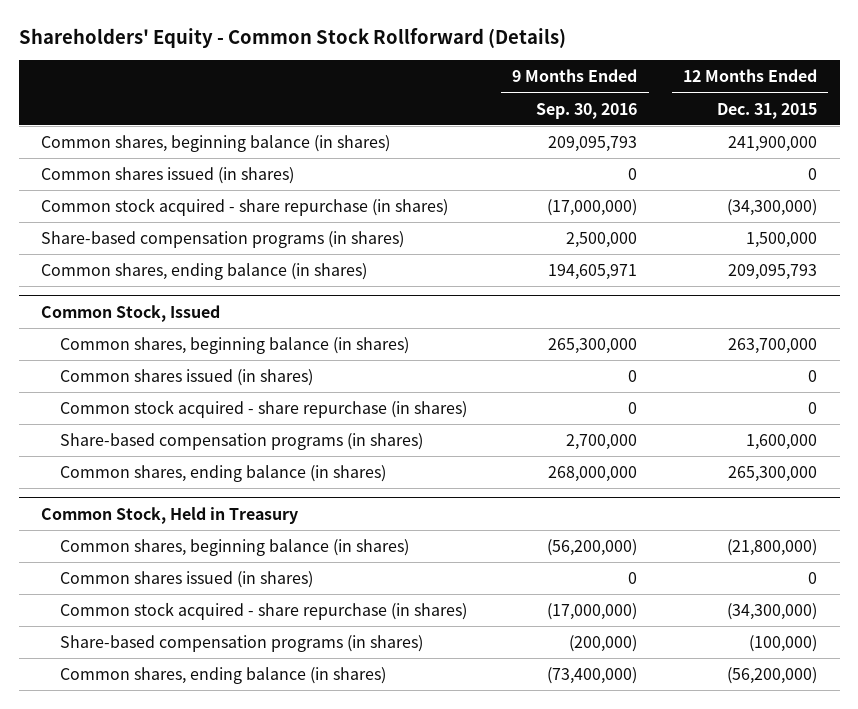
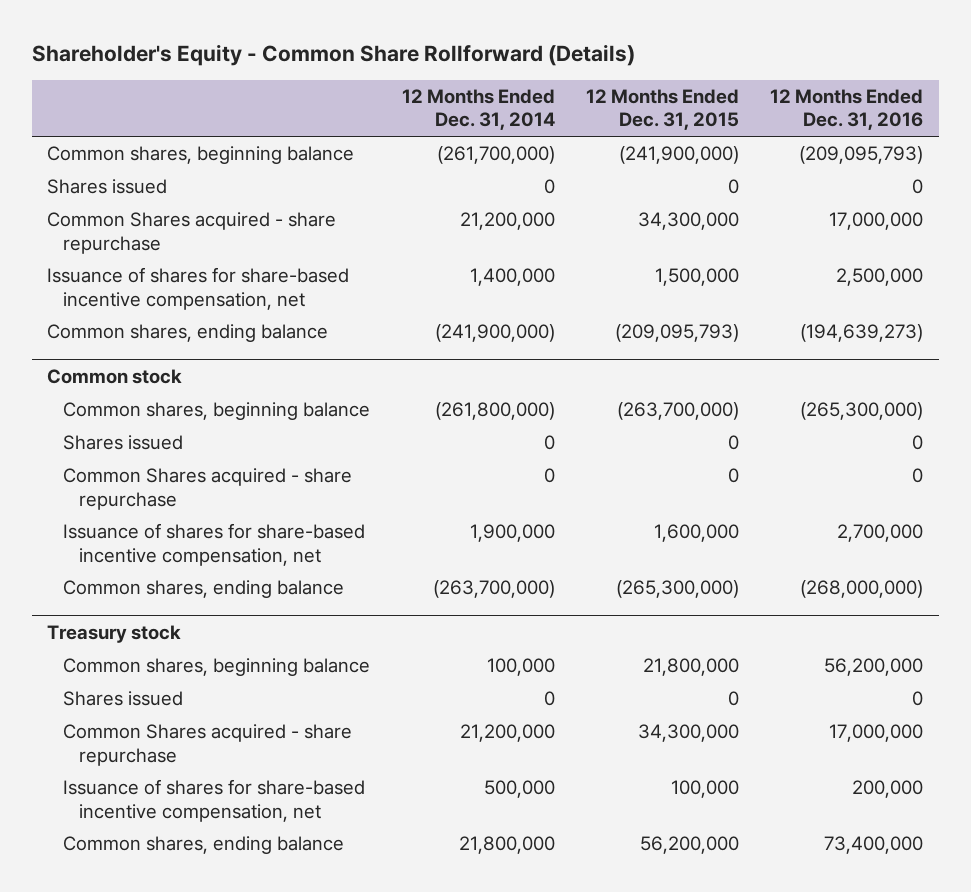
- Shareholders' Equity - Common Stock Rollforward (Details)
+ Shareholder's Equity - Common Share Rollforward (Details)
- | 9 Months Ended Sep. 30, 2016 | 12 Months Ended Dec. 31, 2015
+ | 12 Months Ended Dec. 31, 2014 | 12 Months Ended Dec. 31, 2015 | 12 Months Ended Dec. 31, 2016
- Common shares, beginning balance (in shares) | 209,095,793 | 241,900,000
- Common shares issued (in shares) | 0 | 0
- Common stock acquired - share repurchase (in shares) | (17,000,000) | (34,300,000)
- Share-based compensation programs (in shares) | 2,500,000 | 1,500,000
- Common shares, ending balance (in shares) | 194,605,971 | 209,095,793
- Common Stock, Issued
- Common shares, beginning balance (in shares) | 265,300,000 | 263,700,000
- Common shares issued (in shares) | 0 | 0
- Common stock acquired - share repurchase (in shares) | 0 | 0
- Share-based compensation programs (in shares) | 2,700,000 | 1,600,000
- Common shares, ending balance (in shares) | 268,000,000 | 265,300,000
- Common Stock, Held in Treasury
- Common shares, beginning balance (in shares) | (56,200,000) | (21,800,000)
- Common shares issued (in shares) | 0 | 0
- Common stock acquired - share repurchase (in shares) | (17,000,000) | (34,300,000)
- Share-based compensation programs (in shares) | (200,000) | (100,000)
- Common shares, ending balance (in shares) | (73,400,000) | (56,200,000)
+ Common shares, beginning balance | (261,700,000) | (241,900,000) | (209,095,793)
+ Shares issued | 0 | 0 | 0
+ Common Shares acquired - share repurchase | 21,200,000 | 34,300,000 | 17,000,000
+ Issuance of shares for share-based incentive compensation, net | 1,400,000 | 1,500,000 | 2,500,000
+ Common shares, ending balance | (241,900,000) | (209,095,793) | (194,639,273)
+ Common stock
+ Common shares, beginning balance | (261,800,000) | (263,700,000) | (265,300,000)
+ Shares issued | 0 | 0 | 0
+ Common Shares acquired - share repurchase | 0 | 0 | 0
+ Issuance of shares for share-based incentive compensation, net | 1,900,000 | 1,600,000 | 2,700,000
+ Common shares, ending balance | (263,700,000) | (265,300,000) | (268,000,000)
+ Treasury stock
+ Common shares, beginning balance | 100,000 | 21,800,000 | 56,200,000
+ Shares issued | 0 | 0 | 0
+ Common Shares acquired - share repurchase | 21,200,000 | 34,300,000 | 17,000,000
+ Issuance of shares for share-based incentive compensation, net | 500,000 | 100,000 | 200,000
+ Common shares, ending balance | 21,800,000 | 56,200,000 | 73,400,000

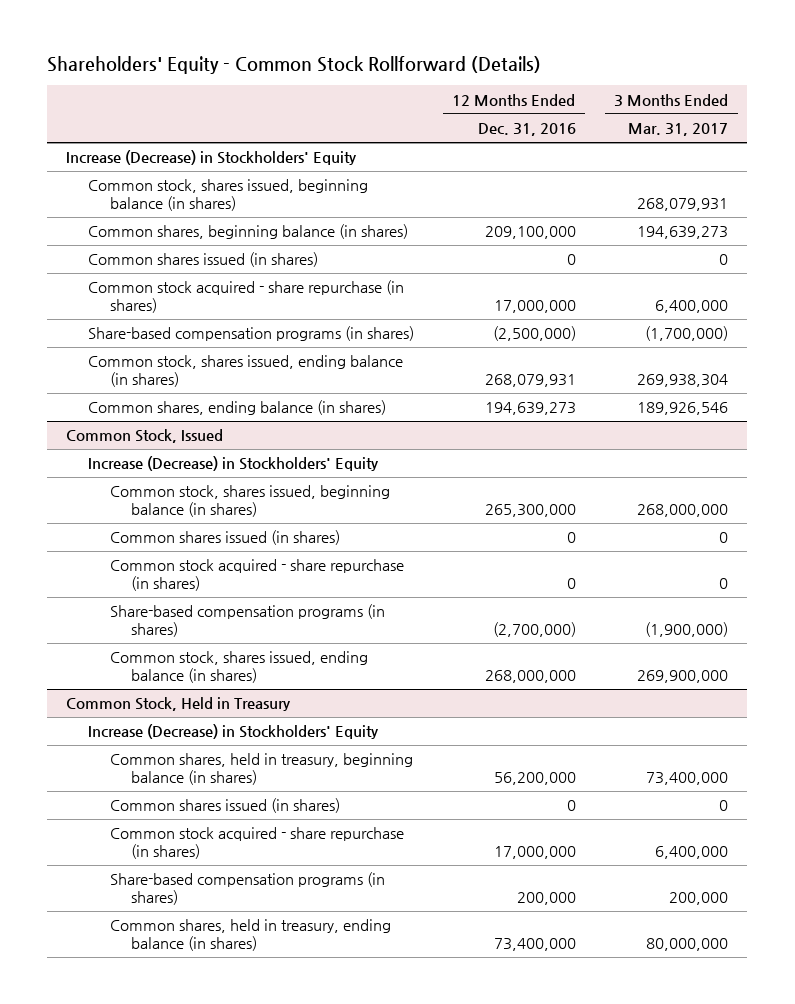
- Shareholder's Equity - Common Share Rollforward (Details)
+ Shareholders' Equity - Common Stock Rollforward (Details)
- | 12 Months Ended Dec. 31, 2014 | 12 Months Ended Dec. 31, 2015 | 12 Months Ended Dec. 31, 2016
+ | 12 Months Ended Dec. 31, 2016 | 3 Months Ended Mar. 31, 2017
- Common shares, beginning balance | (261,700,000) | (241,900,000) | (209,095,793)
- Shares issued | 0 | 0 | 0
- Common Shares acquired - share repurchase | 21,200,000 | 34,300,000 | 17,000,000
- Issuance of shares for share-based incentive compensation, net | 1,400,000 | 1,500,000 | 2,500,000
- Common shares, ending balance | (241,900,000) | (209,095,793) | (194,639,273)
- Common stock
- Common shares, beginning balance | (261,800,000) | (263,700,000) | (265,300,000)
- Shares issued | 0 | 0 | 0
- Common Shares acquired - share repurchase | 0 | 0 | 0
- Issuance of shares for share-based incentive compensation, net | 1,900,000 | 1,600,000 | 2,700,000
- Common shares, ending balance | (263,700,000) | (265,300,000) | (268,000,000)
- Treasury stock
- Common shares, beginning balance | 100,000 | 21,800,000 | 56,200,000
- Shares issued | 0 | 0 | 0
- Common Shares acquired - share repurchase | 21,200,000 | 34,300,000 | 17,000,000
- Issuance of shares for share-based incentive compensation, net | 500,000 | 100,000 | 200,000
- Common shares, ending balance | 21,800,000 | 56,200,000 | 73,400,000
+ Increase (Decrease) in Stockholders' Equity
+ Common stock, shares issued, beginning balance (in shares) | | 268,079,931
+ Common shares, beginning balance (in shares) | 209,100,000 | 194,639,273
+ Common shares issued (in shares) | 0 | 0
+ Common stock acquired - share repurchase (in shares) | 17,000,000 | 6,400,000
+ Share-based compensation programs (in shares) | (2,500,000) | (1,700,000)
+ Common stock, shares issued, ending balance (in shares) | 268,079,931 | 269,938,304
+ Common shares, ending balance (in shares) | 194,639,273 | 189,926,546
+ Common Stock, Issued
+ Increase (Decrease) in Stockholders' Equity
+ Common stock, shares issued, beginning balance (in shares) | 265,300,000 | 268,000,000
+ Common shares issued (in shares) | 0 | 0
+ Common stock acquired - share repurchase (in shares) | 0 | 0
+ Share-based compensation programs (in shares) | (2,700,000) | (1,900,000)
+ Common stock, shares issued, ending balance (in shares) | 268,000,000 | 269,900,000
+ Common Stock, Held in Treasury
+ Increase (Decrease) in Stockholders' Equity
+ Common shares, held in treasury, beginning balance (in shares) | 56,200,000 | 73,400,000
+ Common shares issued (in shares) | 0 | 0
+ Common stock acquired - share repurchase (in shares) | 17,000,000 | 6,400,000
+ Share-based compensation programs (in shares) | 200,000 | 200,000
+ Common shares, held in treasury, ending balance (in shares) | 73,400,000 | 80,000,000

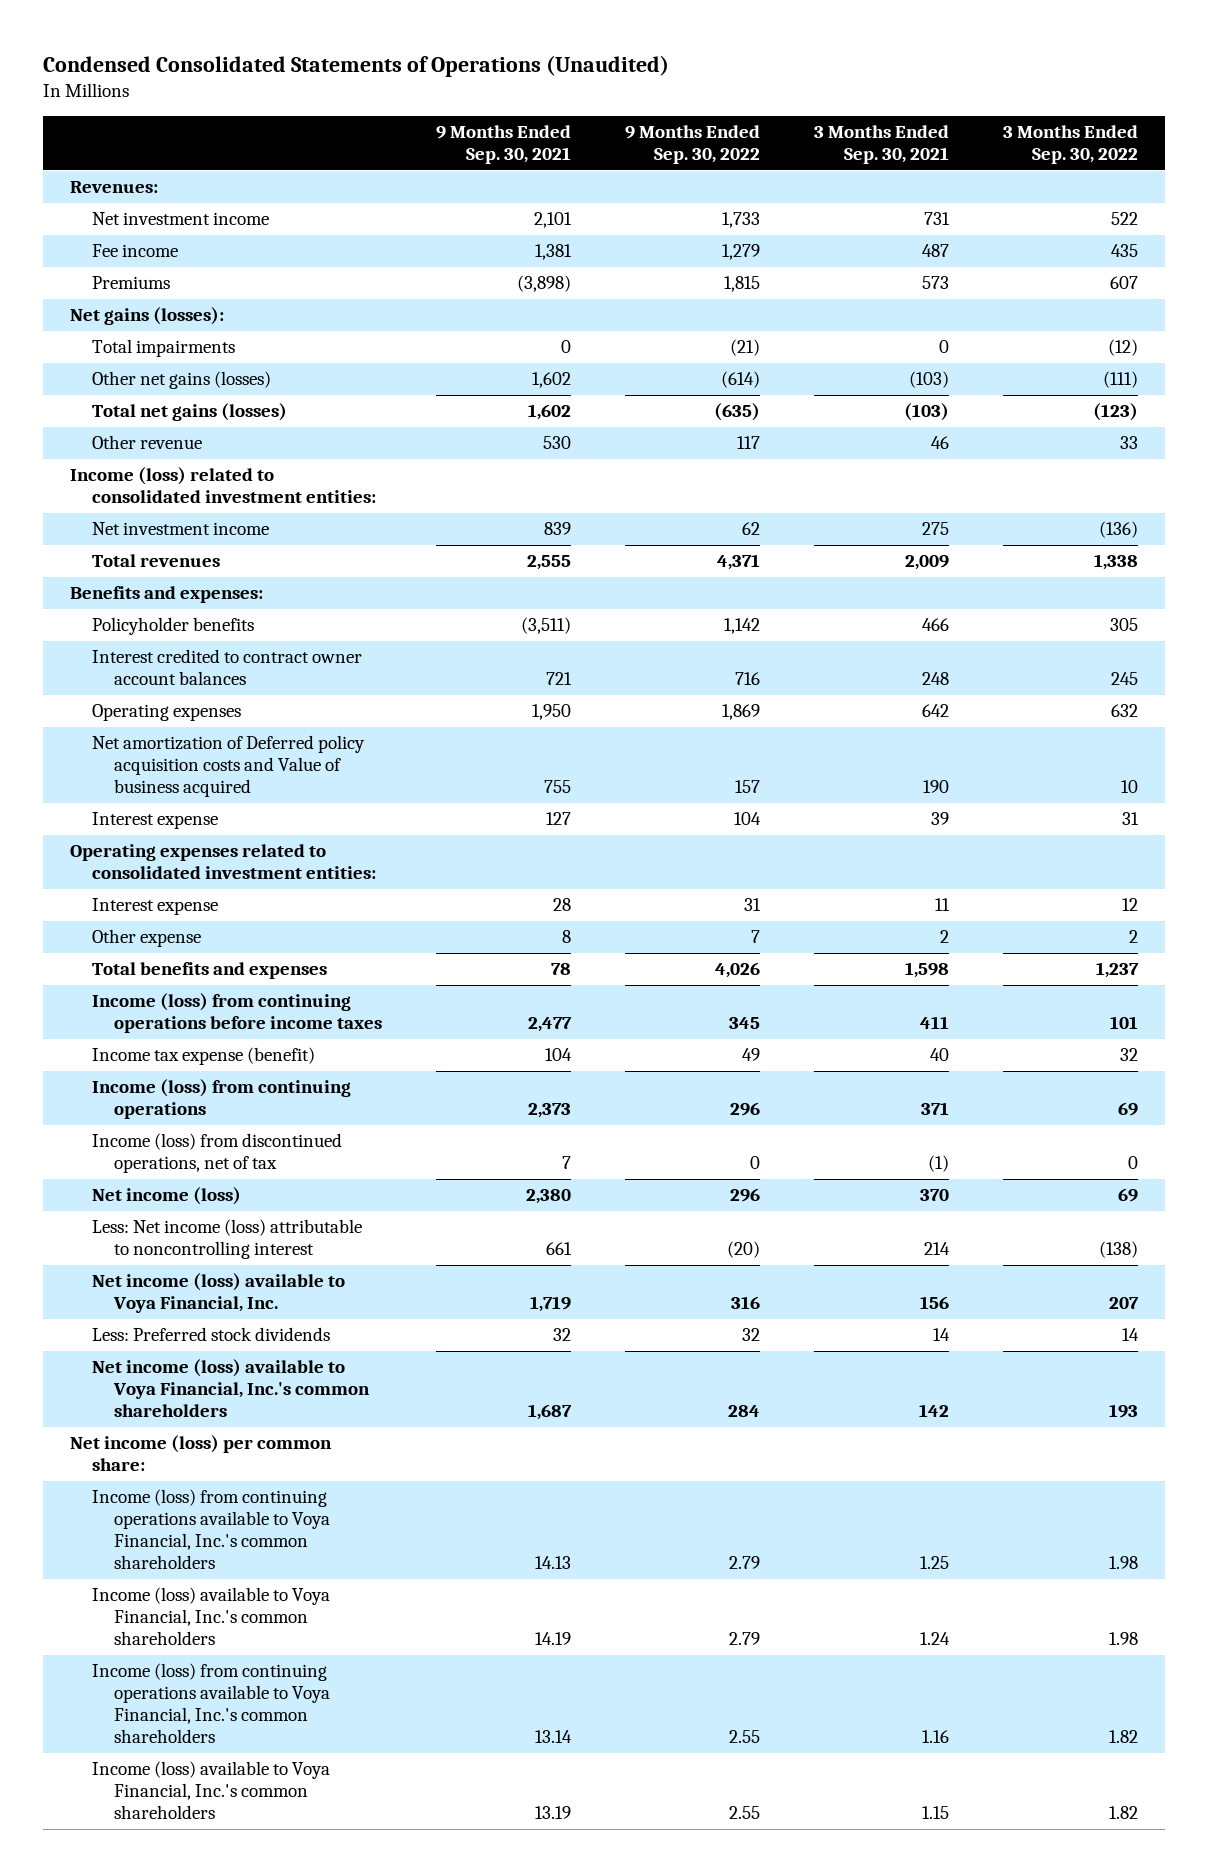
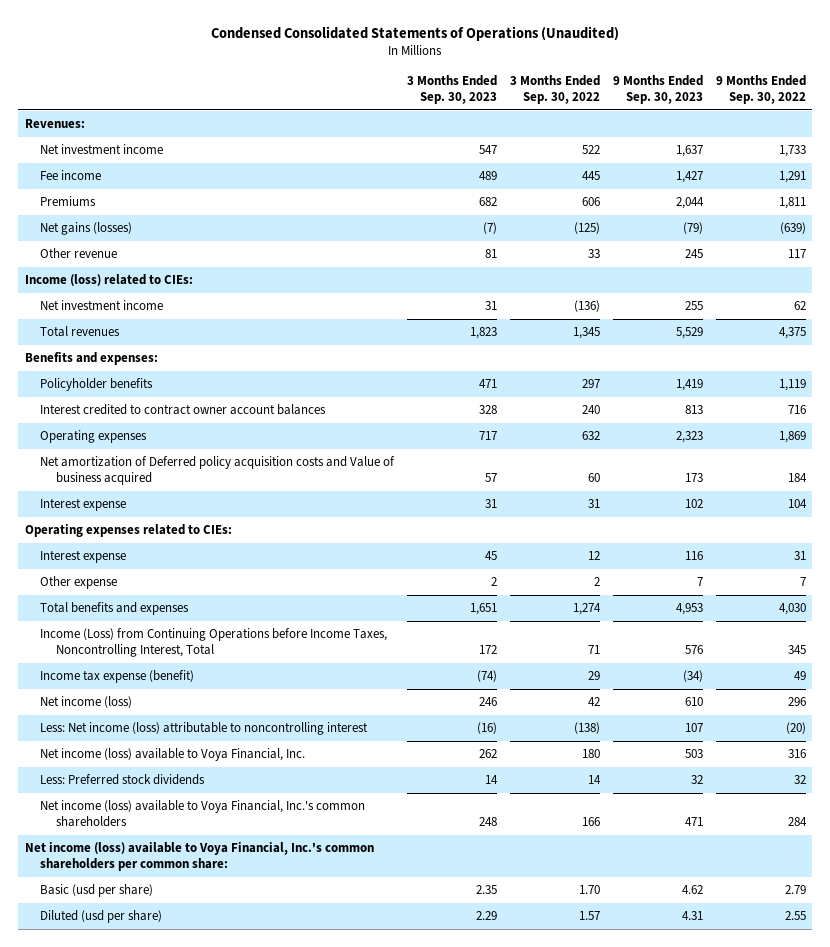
- | 9 Months Ended Sep. 30, 2021 | 9 Months Ended Sep. 30, 2022 | 3 Months Ended Sep. 30, 2021 | 3 Months Ended Sep. 30, 2022
+ | 3 Months Ended Sep. 30, 2023 | 3 Months Ended Sep. 30, 2022 | 9 Months Ended Sep. 30, 2023 | 9 Months Ended Sep. 30, 2022
- Fee income | 1,381 | 1,279 | 487 | 435
- Premiums | (3,898) | 1,815 | 573 | 607
- Net gains (losses):
- Total impairments | 0 | (21) | 0 | (12)
- Other net gains (losses) | 1,602 | (614) | (103) | (111)
- Total net gains (losses) | 1,602 | (635) | (103) | (123)
+ Fee income | 489 | 445 | 1,427 | 1,291
+ Premiums | 682 | 606 | 2,044 | 1,811
+ Net gains (losses) | (7) | (125) | (79) | (639)
- Income (loss) related to consolidated investment entities:
+ Income (loss) related to CIEs:
- Total revenues | 2,555 | 4,371 | 2,009 | 1,338
+ Total revenues | 1,823 | 1,345 | 5,529 | 4,375
- Policyholder benefits | (3,511) | 1,142 | 466 | 305
- Interest credited to contract owner account balances | 721 | 716 | 248 | 245
+ Policyholder benefits | 471 | 297 | 1,419 | 1,119
+ Interest credited to contract owner account balances | 328 | 240 | 813 | 716
- Net amortization of Deferred policy acquisition costs and Value of business acquired | 755 | 157 | 190 | 10
+ Net amortization of Deferred policy acquisition costs and Value of business acquired | 57 | 60 | 173 | 184
- Operating expenses related to consolidated investment entities:
+ Operating expenses related to CIEs:
- Total benefits and expenses | 78 | 4,026 | 1,598 | 1,237
- Income (loss) from continuing operations before income taxes | 2,477 | 345 | 411 | 101
- Income tax expense (benefit) | 104 | 49 | 40 | 32
- Income (loss) from continuing operations | 2,373 | 296 | 371 | 69
- Income (loss) from discontinued operations, net of tax | 7 | 0 | (1) | 0
- Net income (loss) | 2,380 | 296 | 370 | 69
+ Total benefits and expenses | 1,651 | 1,274 | 4,953 | 4,030
+ Income (Loss) from Continuing Operations before Income Taxes, Noncontrolling Interest, Total | 172 | 71 | 576 | 345
+ Income tax expense (benefit) | (74) | 29 | (34) | 49
+ Net income (loss) | 246 | 42 | 610 | 296
- Net income (loss) available to Voya Financial, Inc. | 1,719 | 316 | 156 | 207
+ Net income (loss) available to Voya Financial, Inc. | 262 | 180 | 503 | 316
- Net income (loss) available to Voya Financial, Inc.'s common shareholders | 1,687 | 284 | 142 | 193
- Net income (loss) per common share:
- Income (loss) from continuing operations available to Voya Financial, Inc.'s common shareholders | 14.13 | 2.79 | 1.25 | 1.98
- Income (loss) available to Voya Financial, Inc.'s common shareholders | 14.19 | 2.79 | 1.24 | 1.98
- Income (loss) from continuing operations available to Voya Financial, Inc.'s common shareholders | 13.14 | 2.55 | 1.16 | 1.82
- Income (loss) available to Voya Financial, Inc.'s common shareholders | 13.19 | 2.55 | 1.15 | 1.82
+ Net income (loss) available to Voya Financial, Inc.'s common shareholders | 248 | 166 | 471 | 284
+ Net income (loss) available to Voya Financial, Inc.'s common shareholders per common share:
+ Basic (usd per share) | 2.35 | 1.70 | 4.62 | 2.79
+ Diluted (usd per share) | 2.29 | 1.57 | 4.31 | 2.55

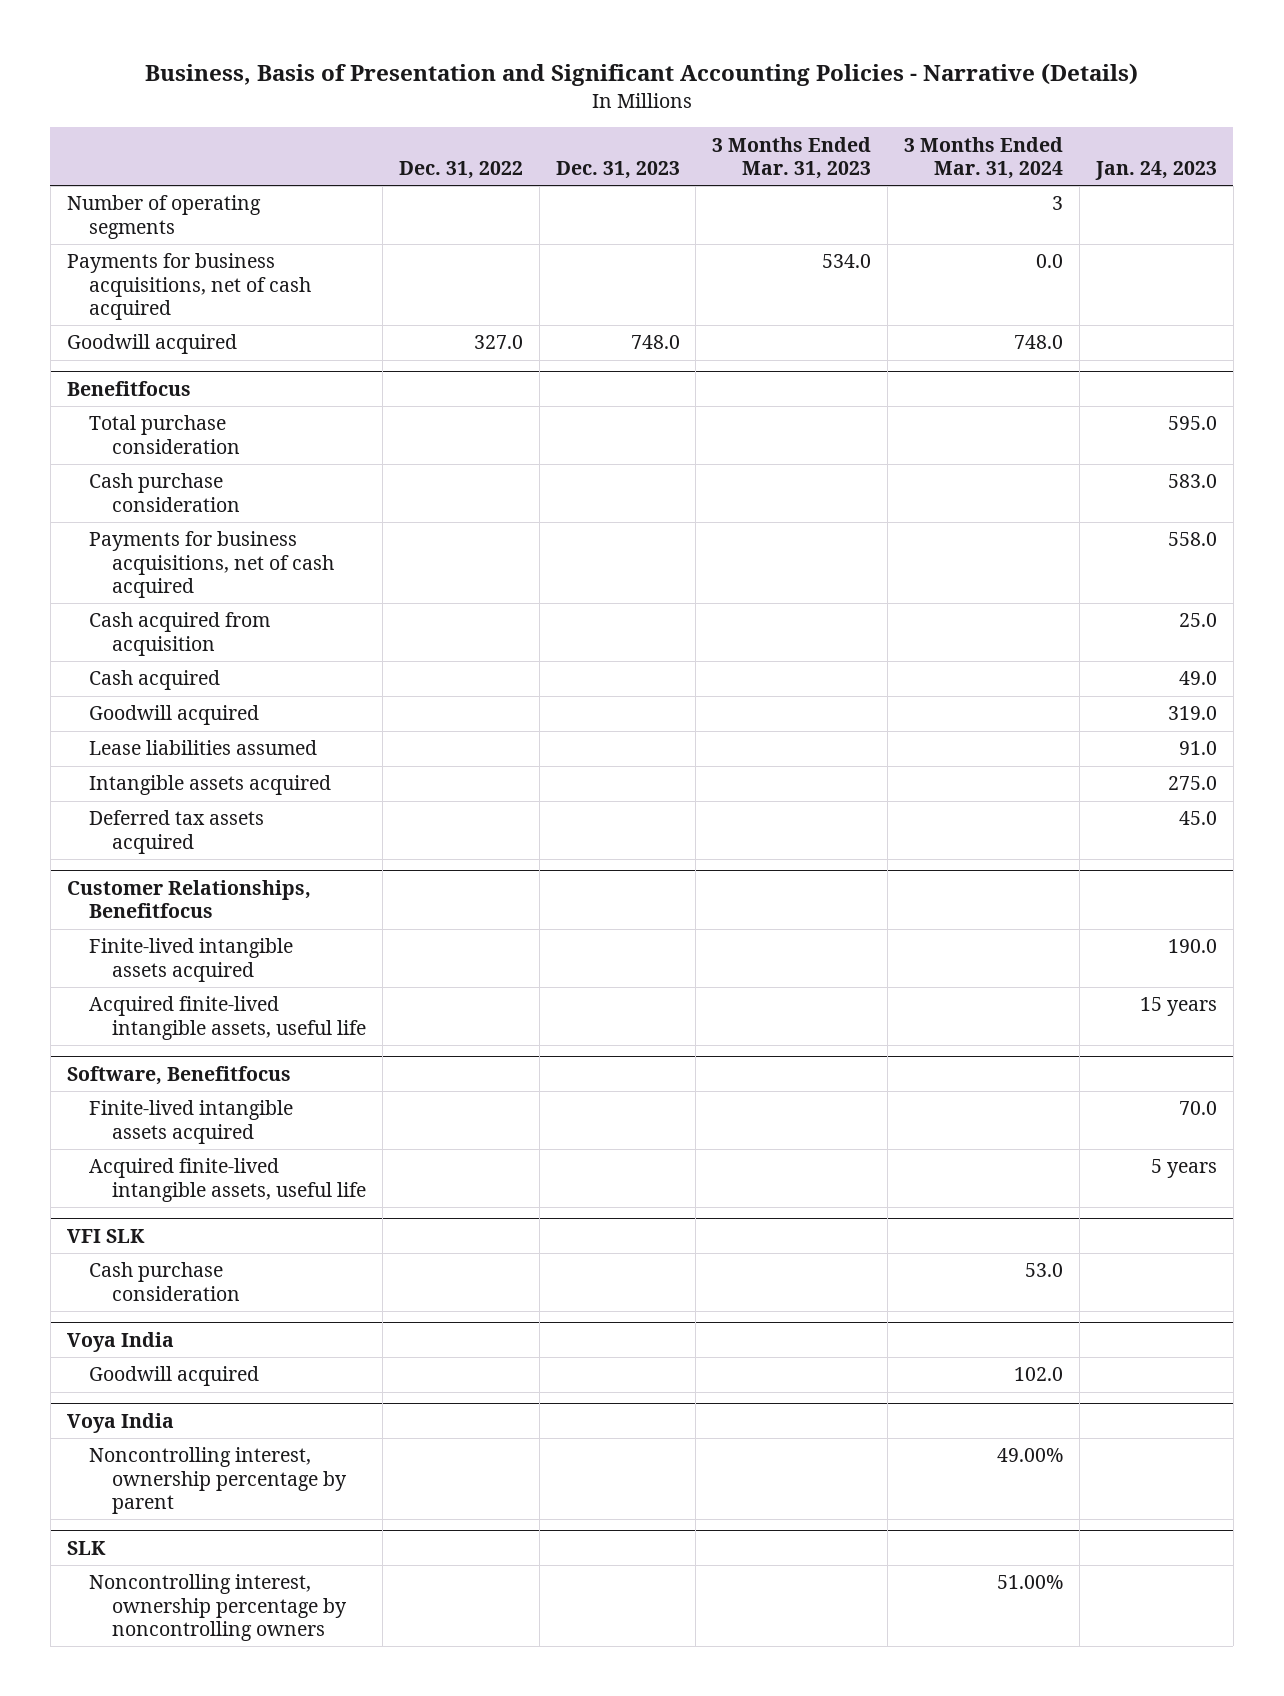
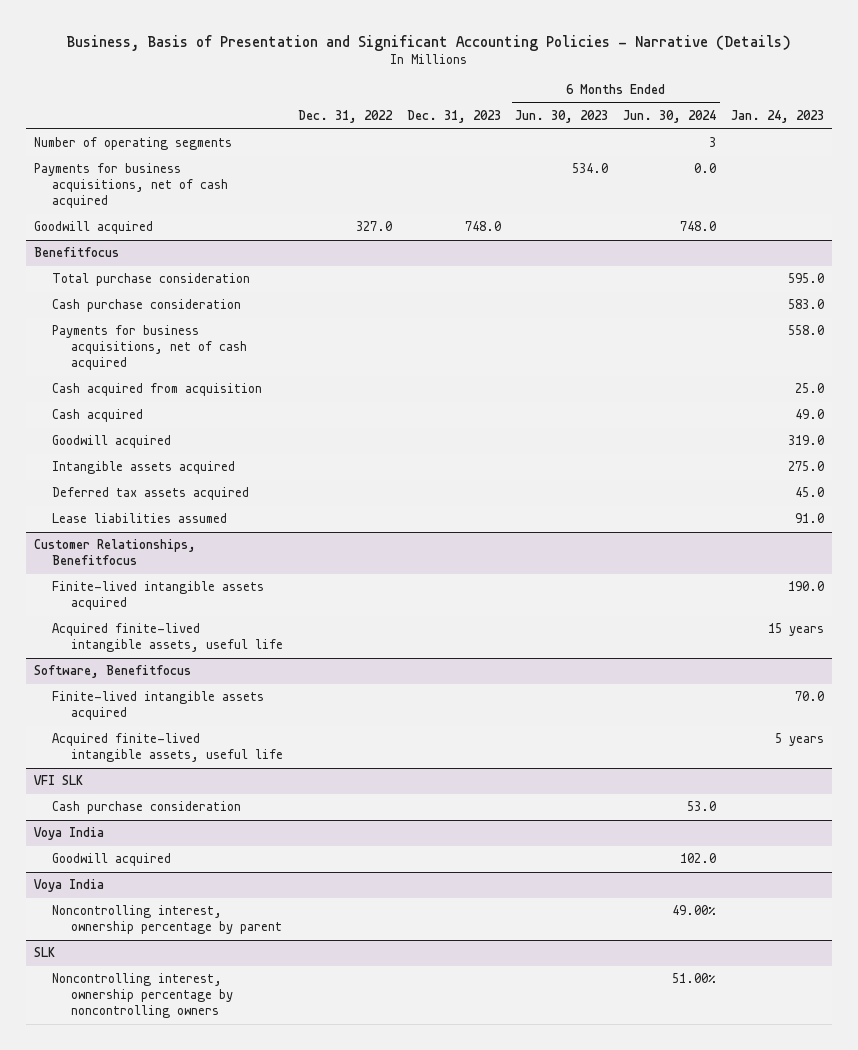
- | Dec. 31, 2022 | Dec. 31, 2023 | 3 Months Ended Mar. 31, 2023 | 3 Months Ended Mar. 31, 2024 | Jan. 24, 2023
+ | Dec. 31, 2022 | Dec. 31, 2023 | 6 Months Ended Jun. 30, 2023 | 6 Months Ended Jun. 30, 2024 | Jan. 24, 2023
@ Benefitfocus
moved down: Lease liabilities assumed | | | | | 91.0

